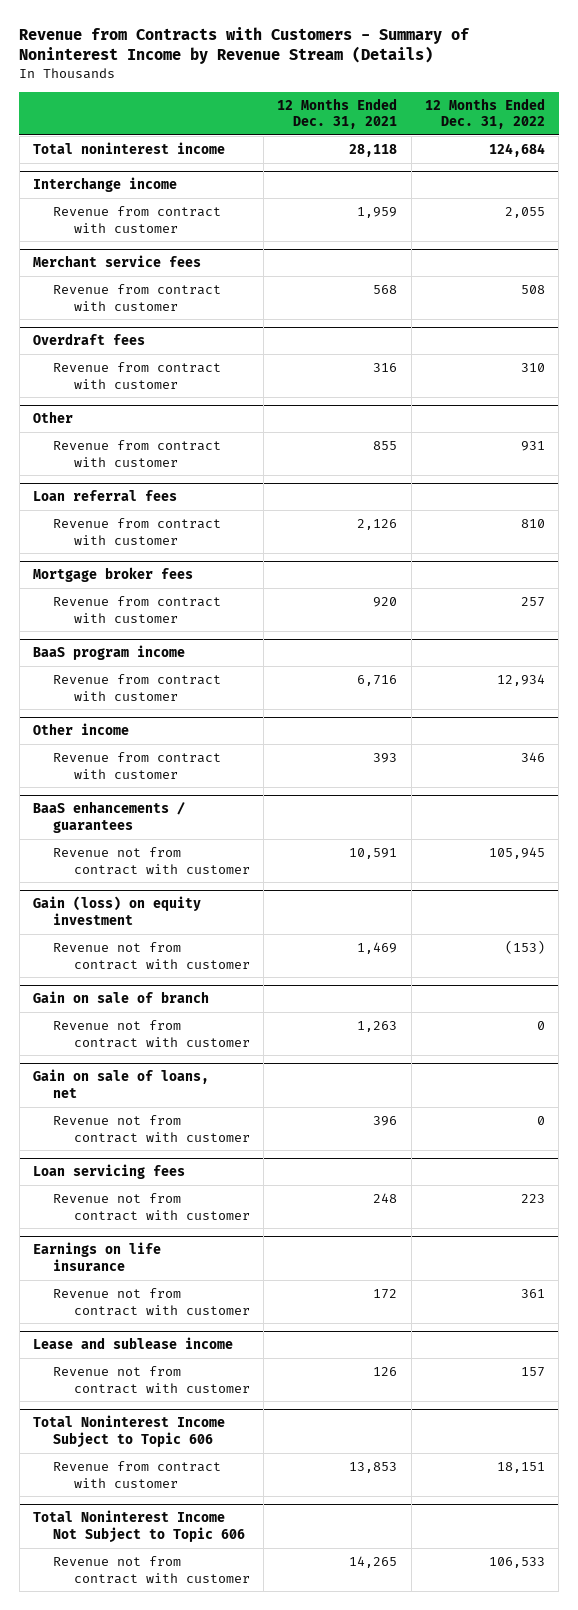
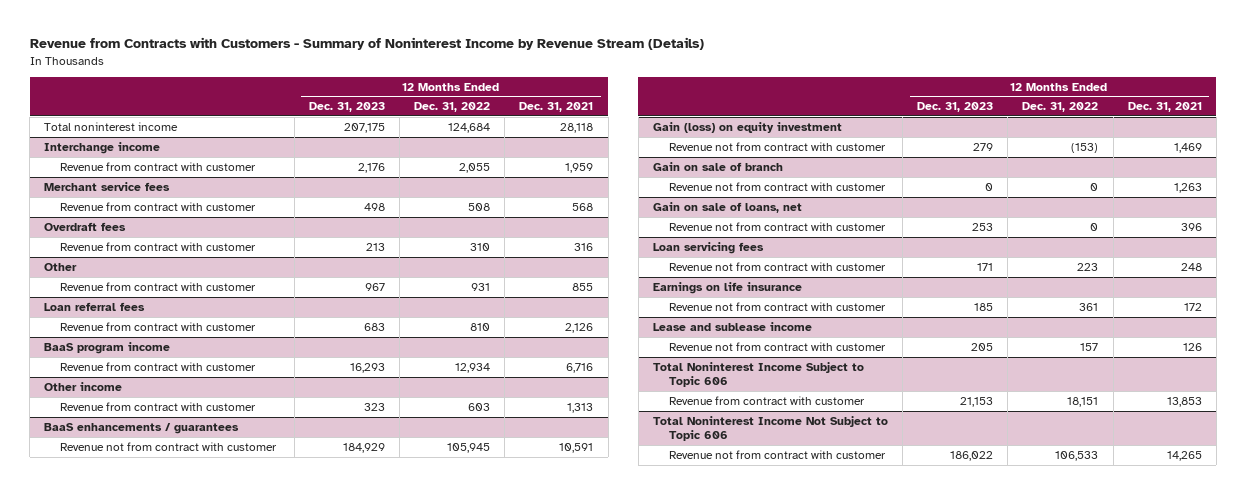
- | 12 Months Ended Dec. 31, 2021 | 12 Months Ended Dec. 31, 2022
+ | 12 Months Ended Dec. 31, 2023 | 12 Months Ended Dec. 31, 2022 | 12 Months Ended Dec. 31, 2021
- Mortgage broker fees
- Revenue from contract with customer | 920 | 257
@ Other income
- Revenue from contract with customer | 393 | 346
+ Revenue from contract with customer | 323 | 603 | 1,313

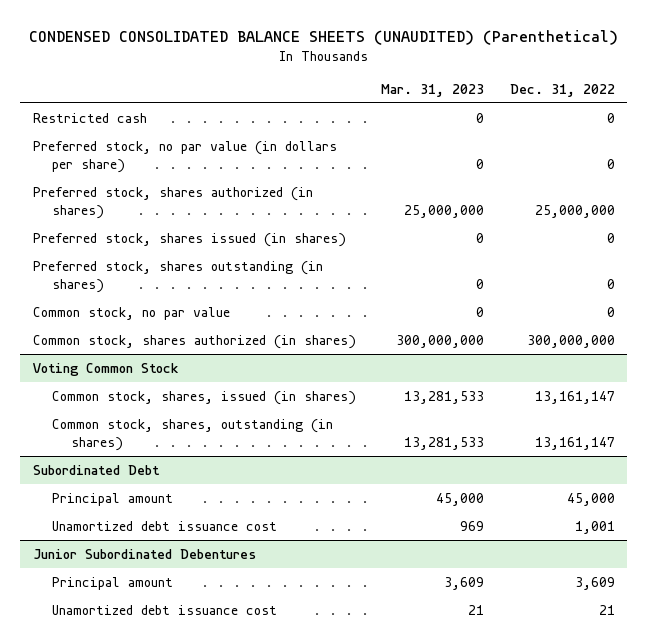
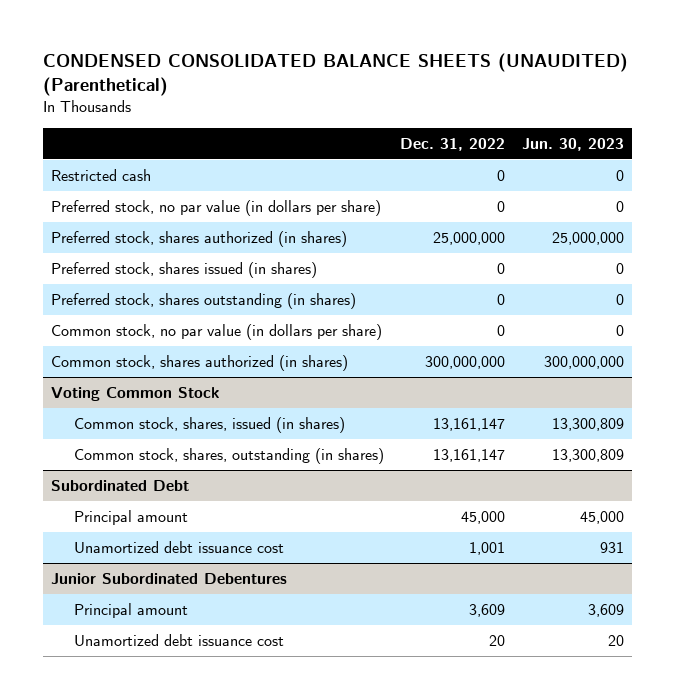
- | Mar. 31, 2023 | Dec. 31, 2022
+ | Dec. 31, 2022 | Jun. 30, 2023
- Common stock, no par value | 0 | 0
+ Common stock, no par value (in dollars per share) | 0 | 0
@ Junior Subordinated Debentures
- Unamortized debt issuance cost | 21 | 21
+ Unamortized debt issuance cost | 20 | 20

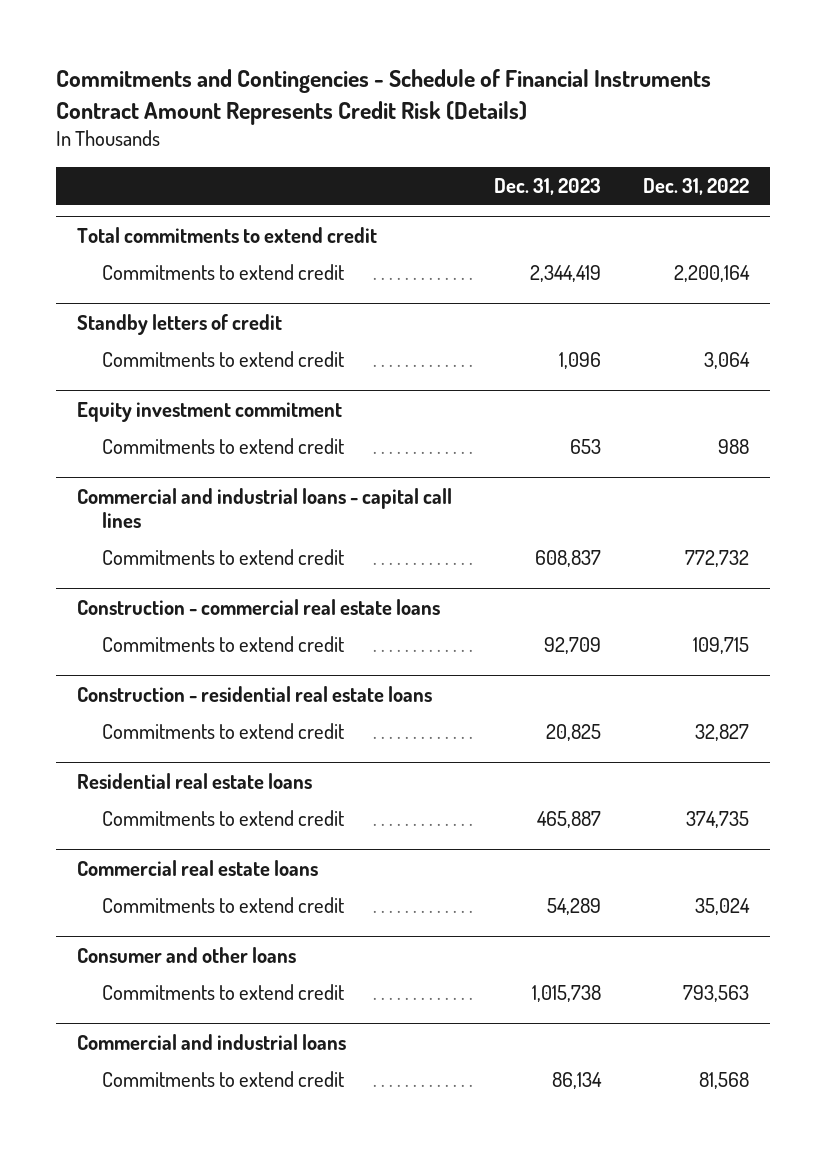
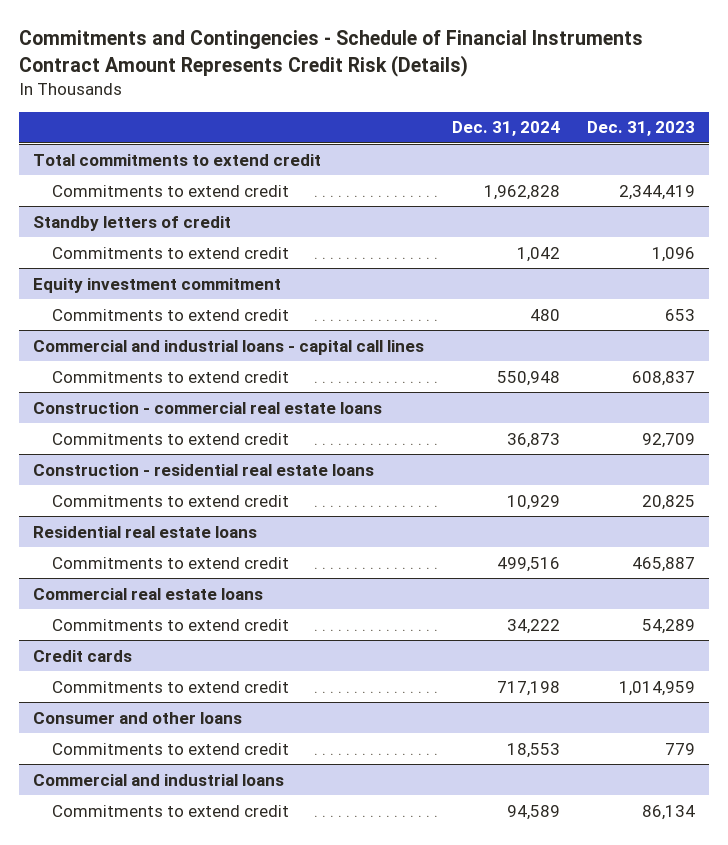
- | Dec. 31, 2023 | Dec. 31, 2022
+ | Dec. 31, 2024 | Dec. 31, 2023
+ Credit cards
+ Commitments to extend credit | 717,198 | 1,014,959
@ Consumer and other loans
- Commitments to extend credit | 1,015,738 | 793,563
+ Commitments to extend credit | 18,553 | 779

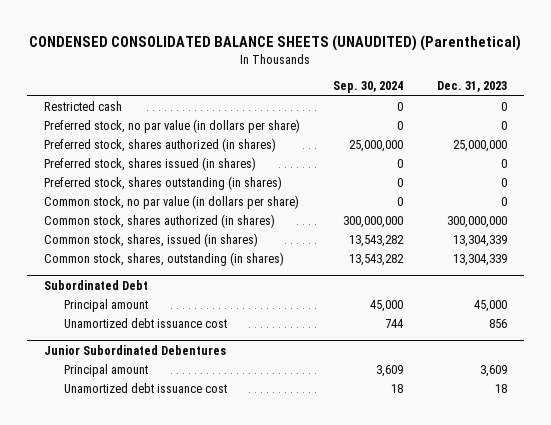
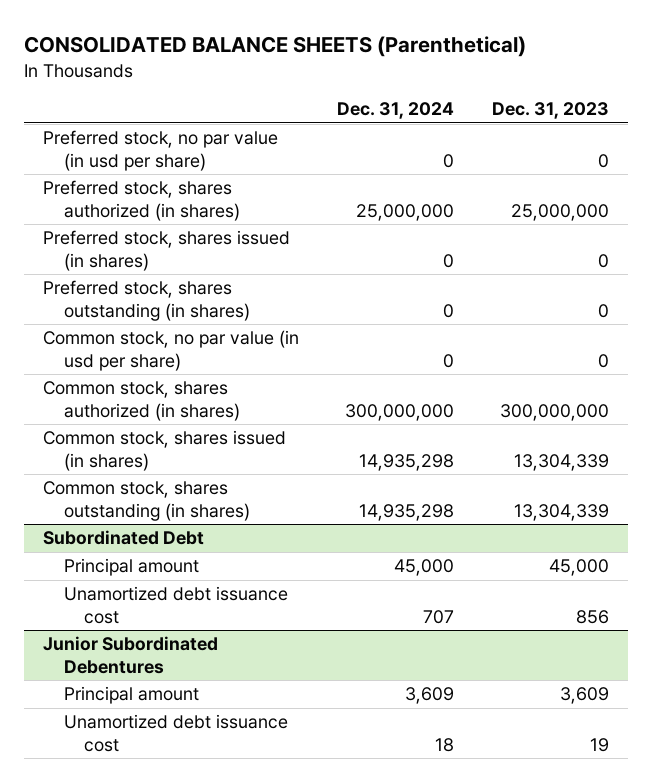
- CONDENSED CONSOLIDATED BALANCE SHEETS (UNAUDITED) (Parenthetical)
+ CONSOLIDATED BALANCE SHEETS (Parenthetical)
- | Sep. 30, 2024 | Dec. 31, 2023
+ | Dec. 31, 2024 | Dec. 31, 2023
- Restricted cash | 0 | 0
- Preferred stock, no par value (in dollars per share) | 0 | 0
+ Preferred stock, no par value (in usd per share) | 0 | 0
- Common stock, no par value (in dollars per share) | 0 | 0
+ Common stock, no par value (in usd per share) | 0 | 0
- Common stock, shares, issued (in shares) | 13,543,282 | 13,304,339
- Common stock, shares, outstanding (in shares) | 13,543,282 | 13,304,339
+ Common stock, shares issued (in shares) | 14,935,298 | 13,304,339
+ Common stock, shares outstanding (in shares) | 14,935,298 | 13,304,339
@ Junior Subordinated Debentures
- Unamortized debt issuance cost | 18 | 18
+ Unamortized debt issuance cost | 18 | 19

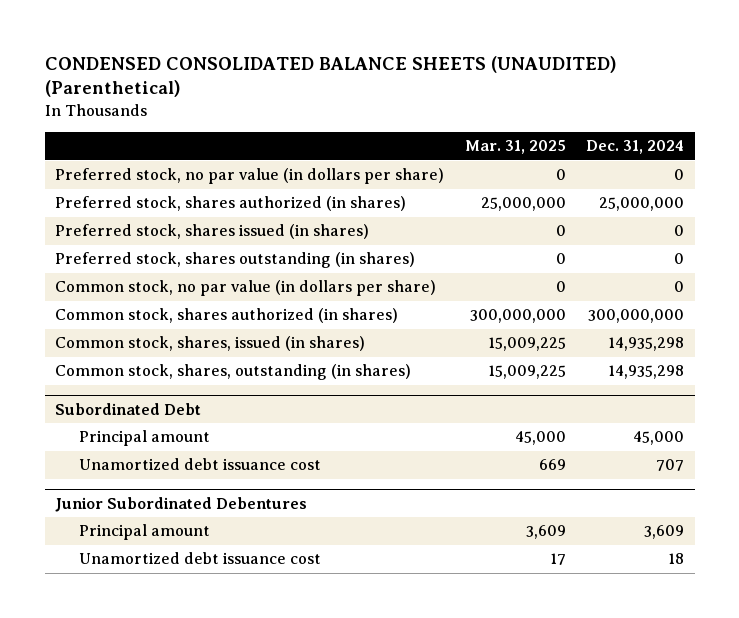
- CONSOLIDATED BALANCE SHEETS (Parenthetical)
+ CONDENSED CONSOLIDATED BALANCE SHEETS (UNAUDITED) (Parenthetical)
- | Dec. 31, 2024 | Dec. 31, 2023
+ | Mar. 31, 2025 | Dec. 31, 2024
- Preferred stock, no par value (in usd per share) | 0 | 0
+ Preferred stock, no par value (in dollars per share) | 0 | 0
- Common stock, no par value (in usd per share) | 0 | 0
+ Common stock, no par value (in dollars per share) | 0 | 0
- Common stock, shares issued (in shares) | 14,935,298 | 13,304,339
- Common stock, shares outstanding (in shares) | 14,935,298 | 13,304,339
+ Common stock, shares, issued (in shares) | 15,009,225 | 14,935,298
+ Common stock, shares, outstanding (in shares) | 15,009,225 | 14,935,298

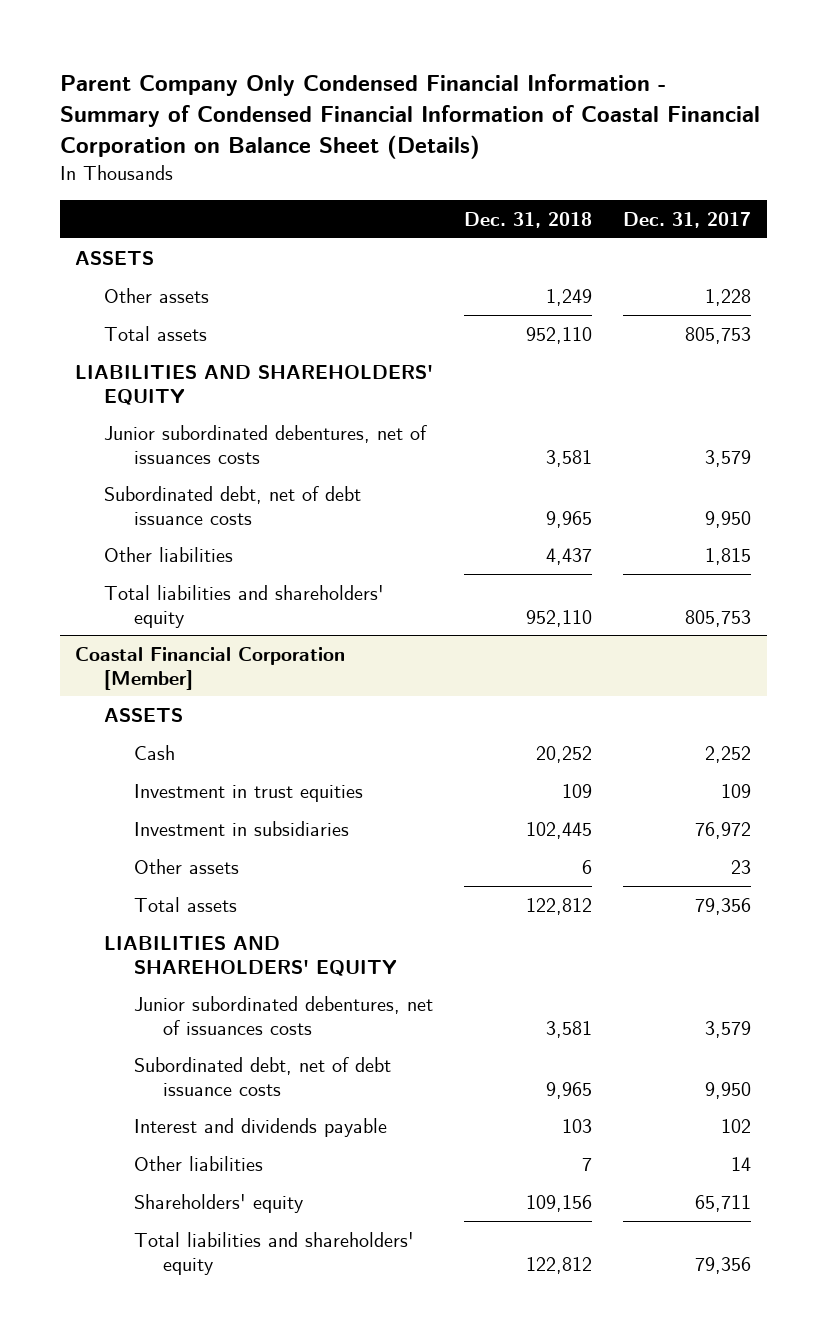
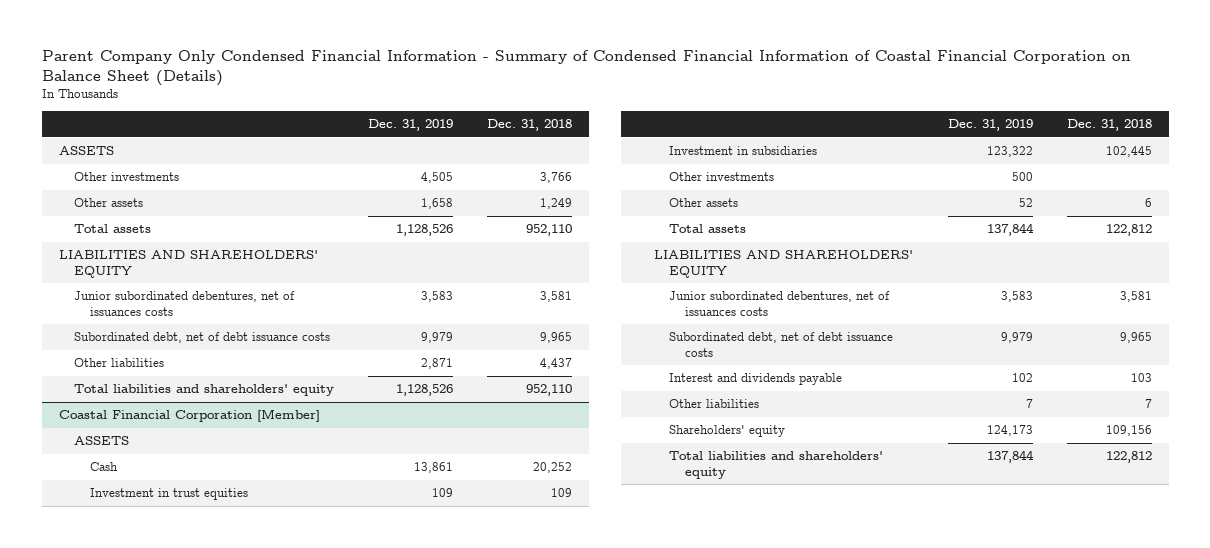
- | Dec. 31, 2018 | Dec. 31, 2017
+ | Dec. 31, 2019 | Dec. 31, 2018
+ Other investments | 4,505 | 3,766
@ Coastal Financial Corporation [Member]
+ Other investments | 500 |

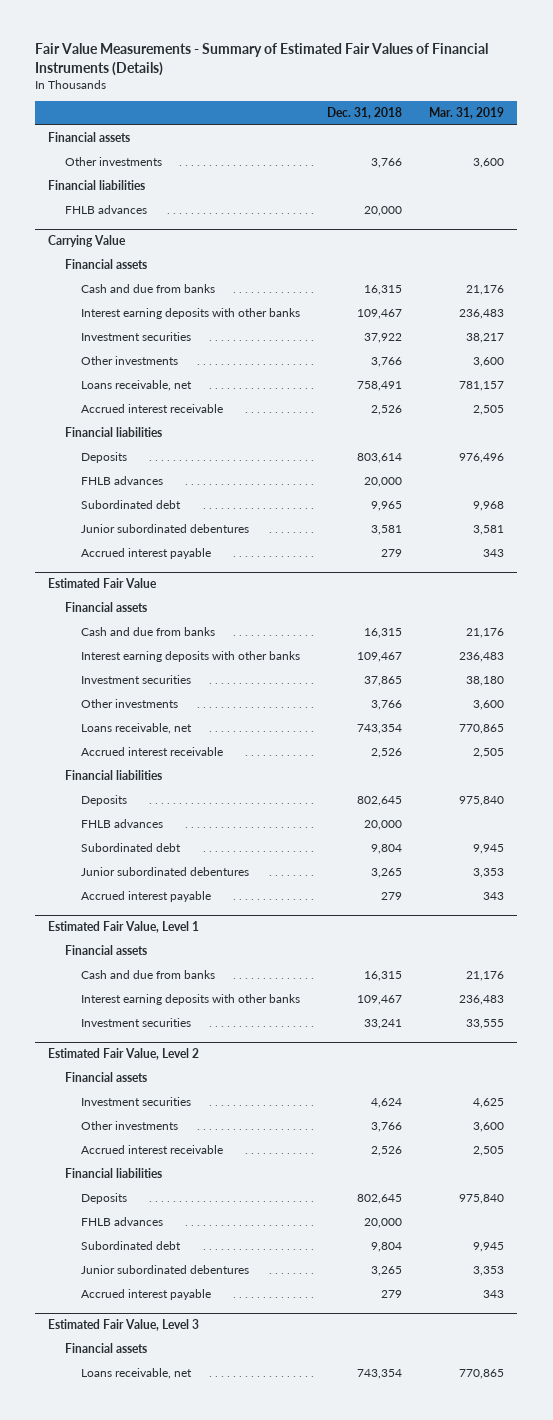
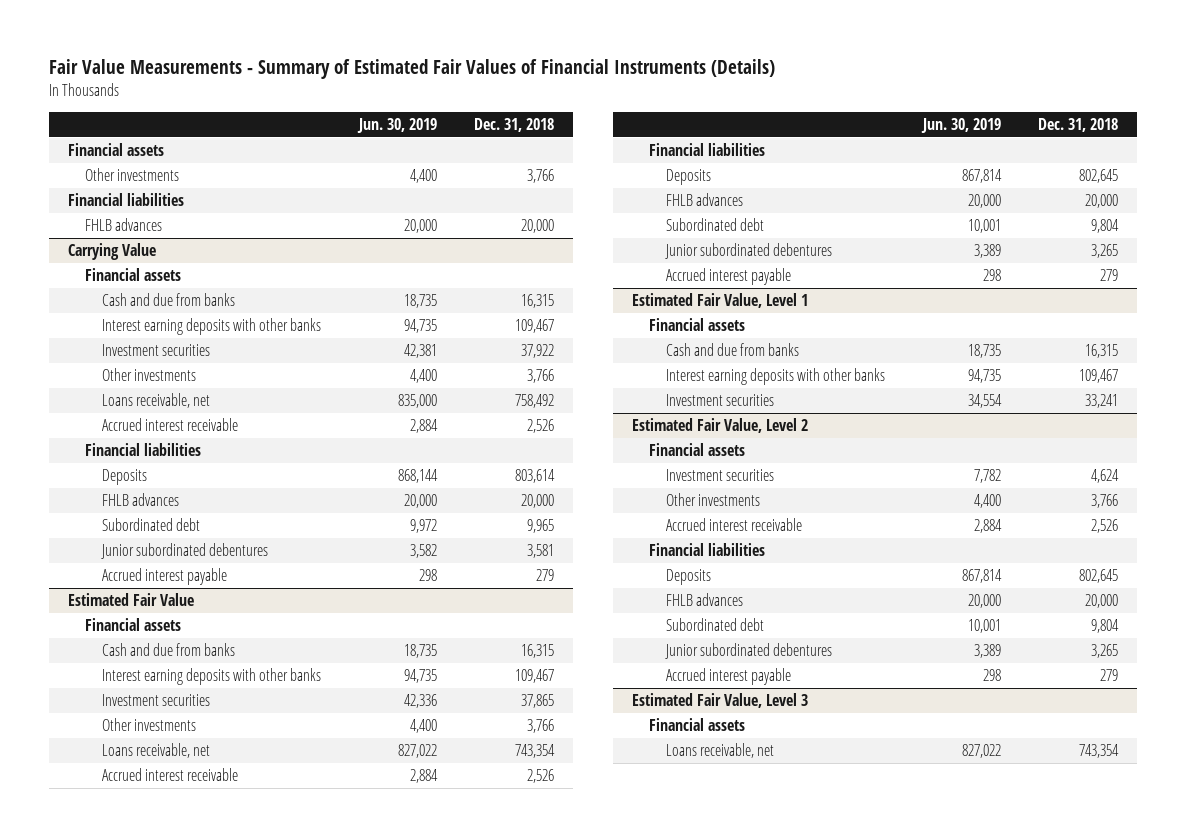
- | Dec. 31, 2018 | Mar. 31, 2019
+ | Jun. 30, 2019 | Dec. 31, 2018
@ Carrying Value
- Loans receivable, net | 758,491 | 781,157
+ Loans receivable, net | 835,000 | 758,492

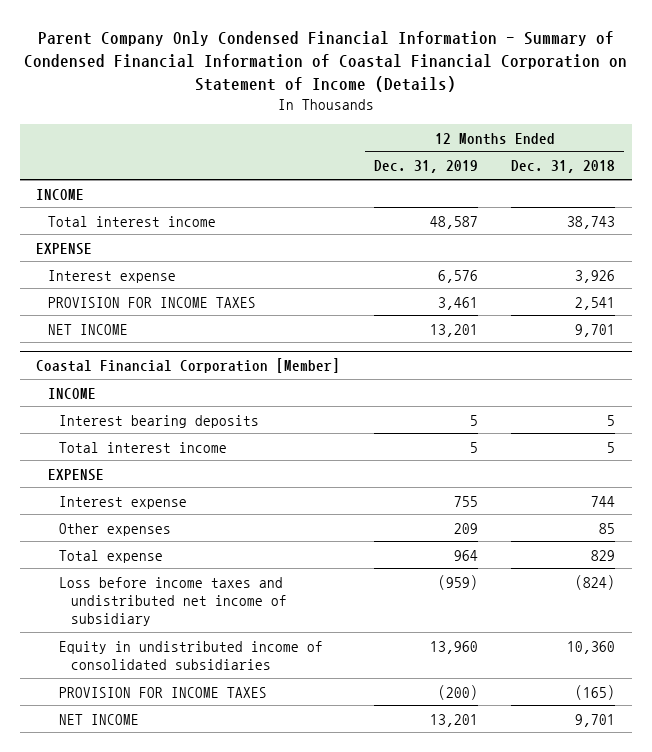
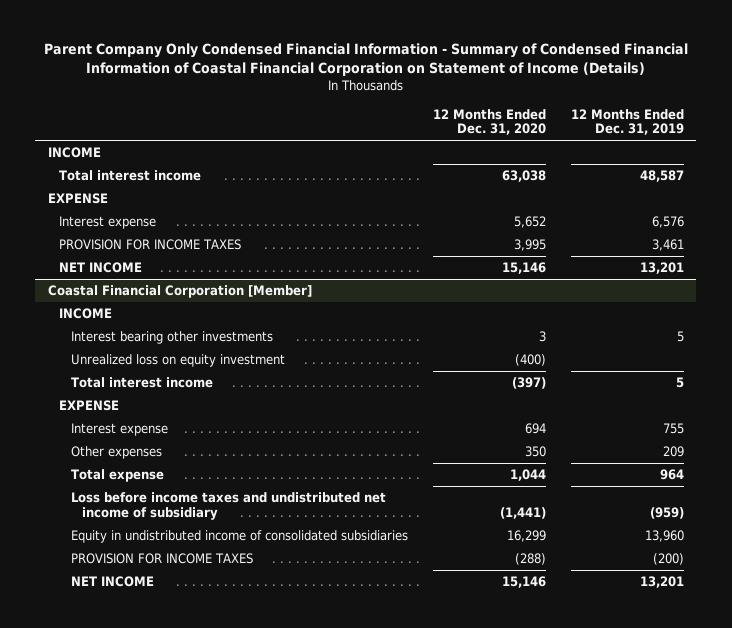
- | 12 Months Ended Dec. 31, 2019 | 12 Months Ended Dec. 31, 2018
+ | 12 Months Ended Dec. 31, 2020 | 12 Months Ended Dec. 31, 2019
@ Coastal Financial Corporation [Member]
- Interest bearing deposits | 5 | 5
+ Interest bearing other investments | 3 | 5
+ Unrealized loss on equity investment | (400) |

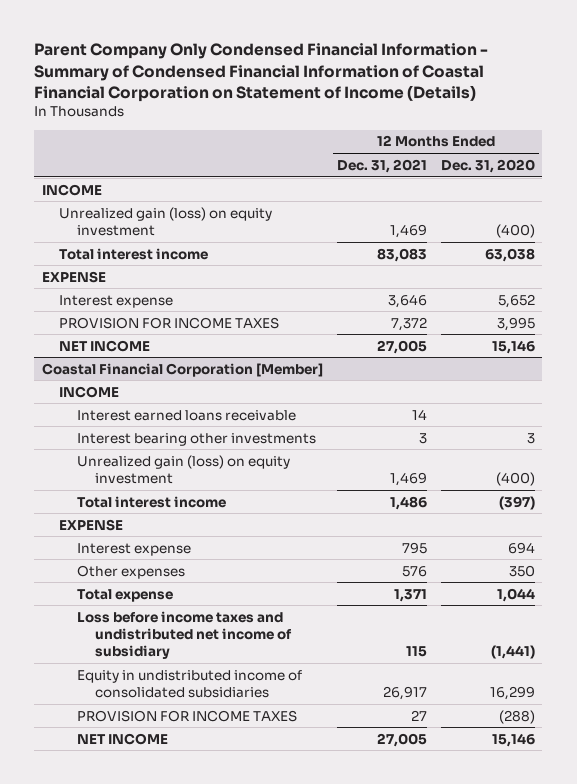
- | 12 Months Ended Dec. 31, 2020 | 12 Months Ended Dec. 31, 2019
+ | 12 Months Ended Dec. 31, 2021 | 12 Months Ended Dec. 31, 2020
+ Unrealized gain (loss) on equity investment | 1,469 | (400)
@ Coastal Financial Corporation [Member]
+ Interest earned loans receivable | 14 |
- Unrealized loss on equity investment | (400) |
+ Unrealized gain (loss) on equity investment | 1,469 | (400)

